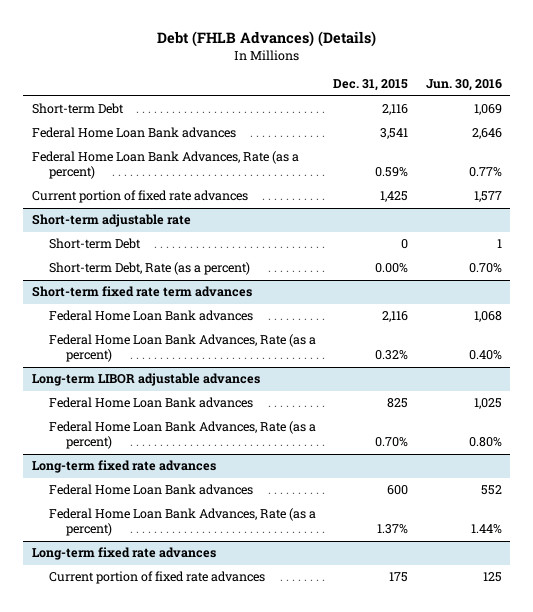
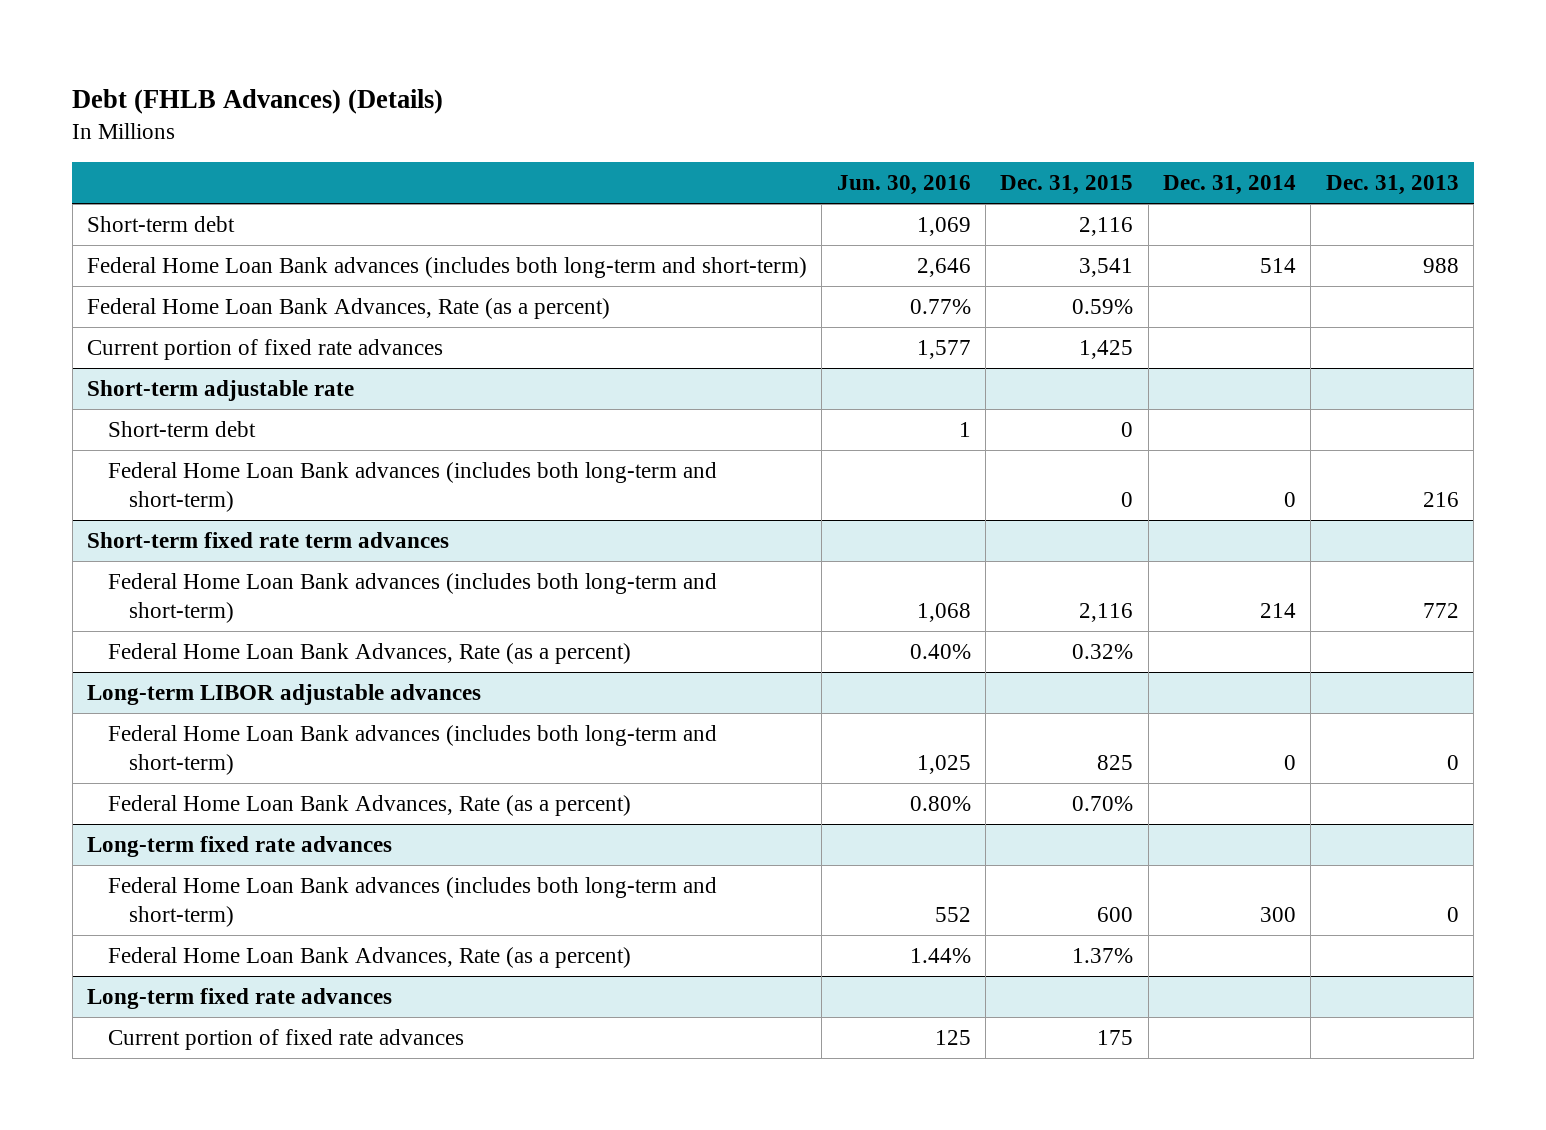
- | Dec. 31, 2015 | Jun. 30, 2016
+ | Jun. 30, 2016 | Dec. 31, 2015 | Dec. 31, 2014 | Dec. 31, 2013
- Short-term Debt | 2,116 | 1,069
- Federal Home Loan Bank advances | 3,541 | 2,646
+ Short-term debt | 1,069 | 2,116 | |
+ Federal Home Loan Bank advances (includes both long-term and short-term) | 2,646 | 3,541 | 514 | 988
@ Short-term adjustable rate
- Short-term Debt | 0 | 1
- Short-term Debt, Rate (as a percent) | 0.00% | 0.70%
+ Short-term debt | 1 | 0 | |
+ Federal Home Loan Bank advances (includes both long-term and short-term) | | 0 | 0 | 216
@ Short-term fixed rate term advances
- Federal Home Loan Bank advances | 2,116 | 1,068
+ Federal Home Loan Bank advances (includes both long-term and short-term) | 1,068 | 2,116 | 214 | 772
@ Long-term LIBOR adjustable advances
- Federal Home Loan Bank advances | 825 | 1,025
+ Federal Home Loan Bank advances (includes both long-term and short-term) | 1,025 | 825 | 0 | 0
@ Long-term fixed rate advances
- Federal Home Loan Bank advances | 600 | 552
+ Federal Home Loan Bank advances (includes both long-term and short-term) | 552 | 600 | 300 | 0

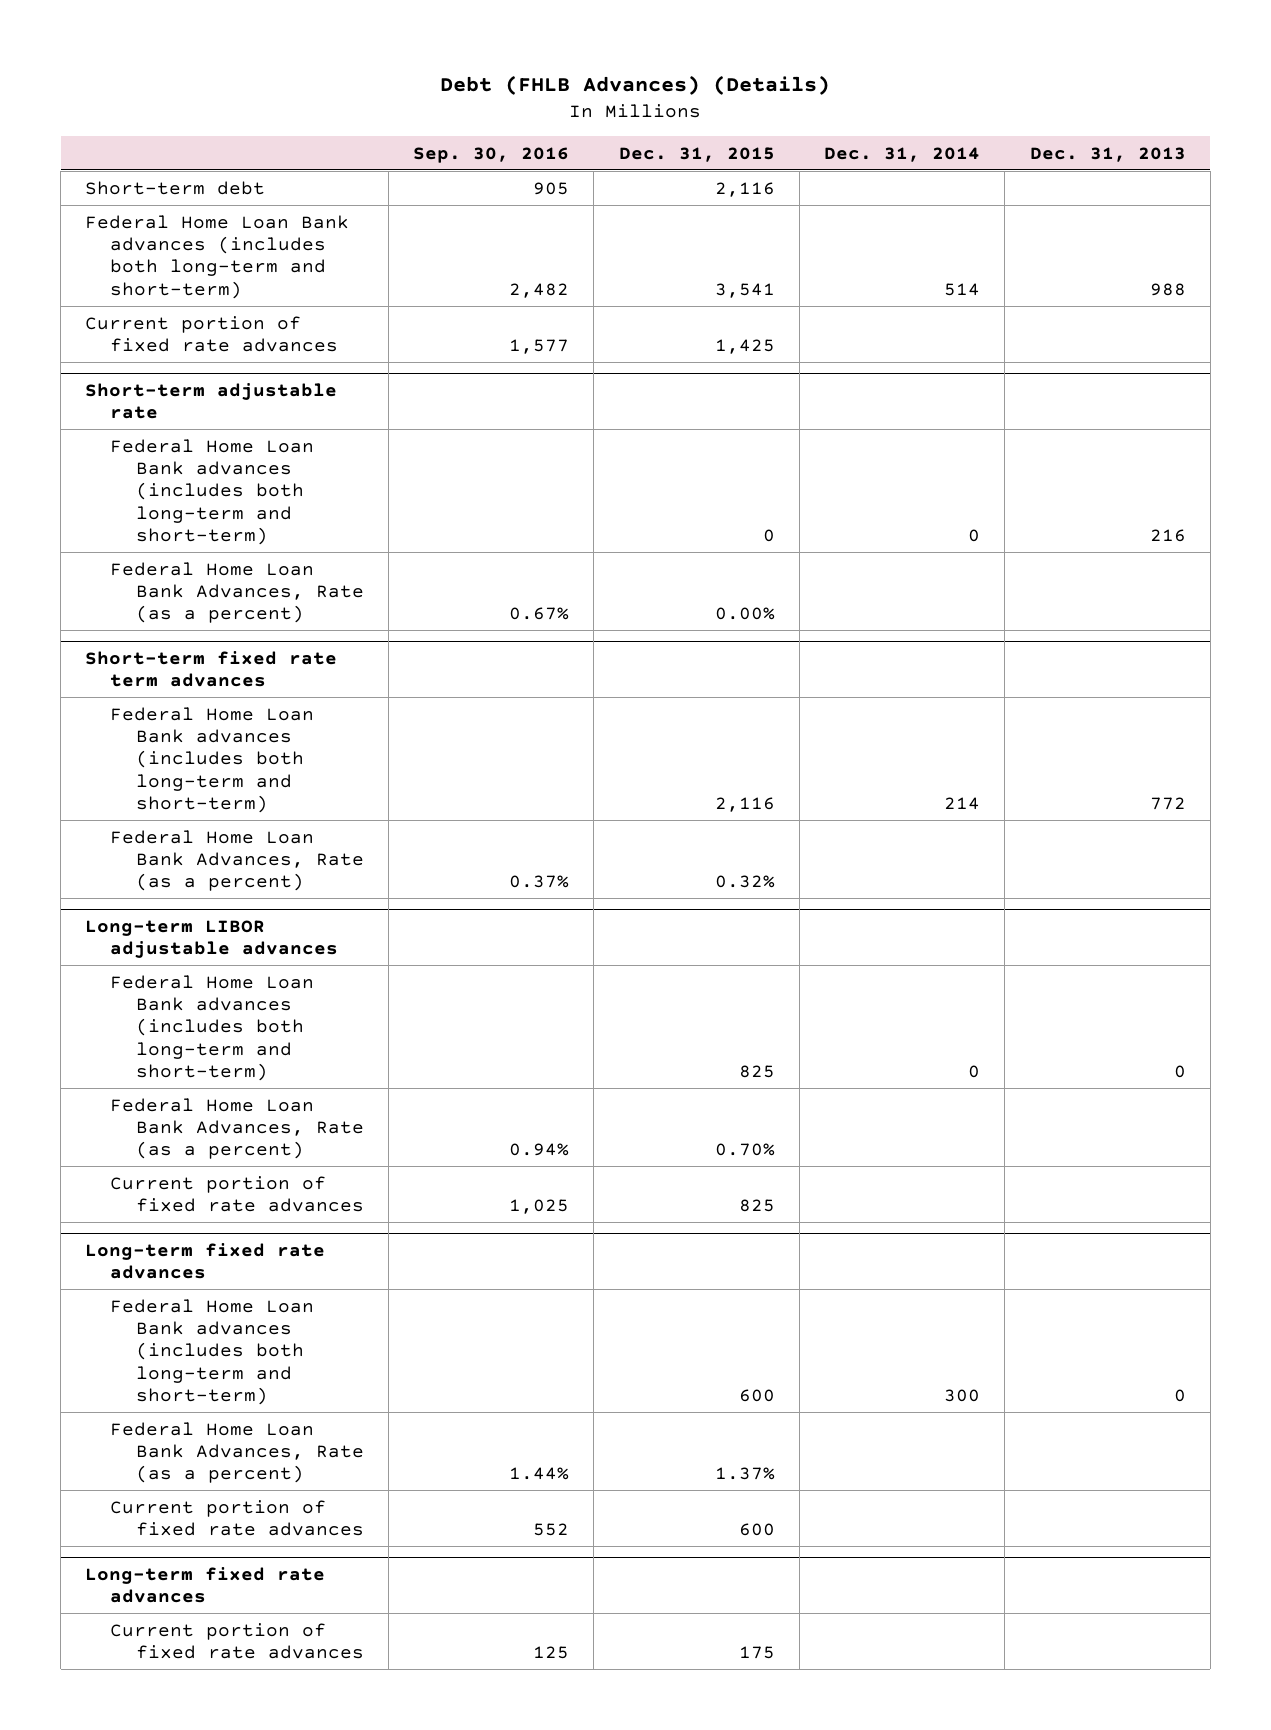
- | Jun. 30, 2016 | Dec. 31, 2015 | Dec. 31, 2014 | Dec. 31, 2013
+ | Sep. 30, 2016 | Dec. 31, 2015 | Dec. 31, 2014 | Dec. 31, 2013
- Federal Home Loan Bank Advances, Rate (as a percent) | 0.77% | 0.59% | |
@ Short-term adjustable rate
- Short-term debt | 1 | 0 | |
+ Federal Home Loan Bank Advances, Rate (as a percent) | 0.67% | 0.00% | |
@ Long-term LIBOR adjustable advances
+ Current portion of fixed rate advances | 1,025 | 825 | |
@ Long-term fixed rate advances
+ Current portion of fixed rate advances | 552 | 600 | |

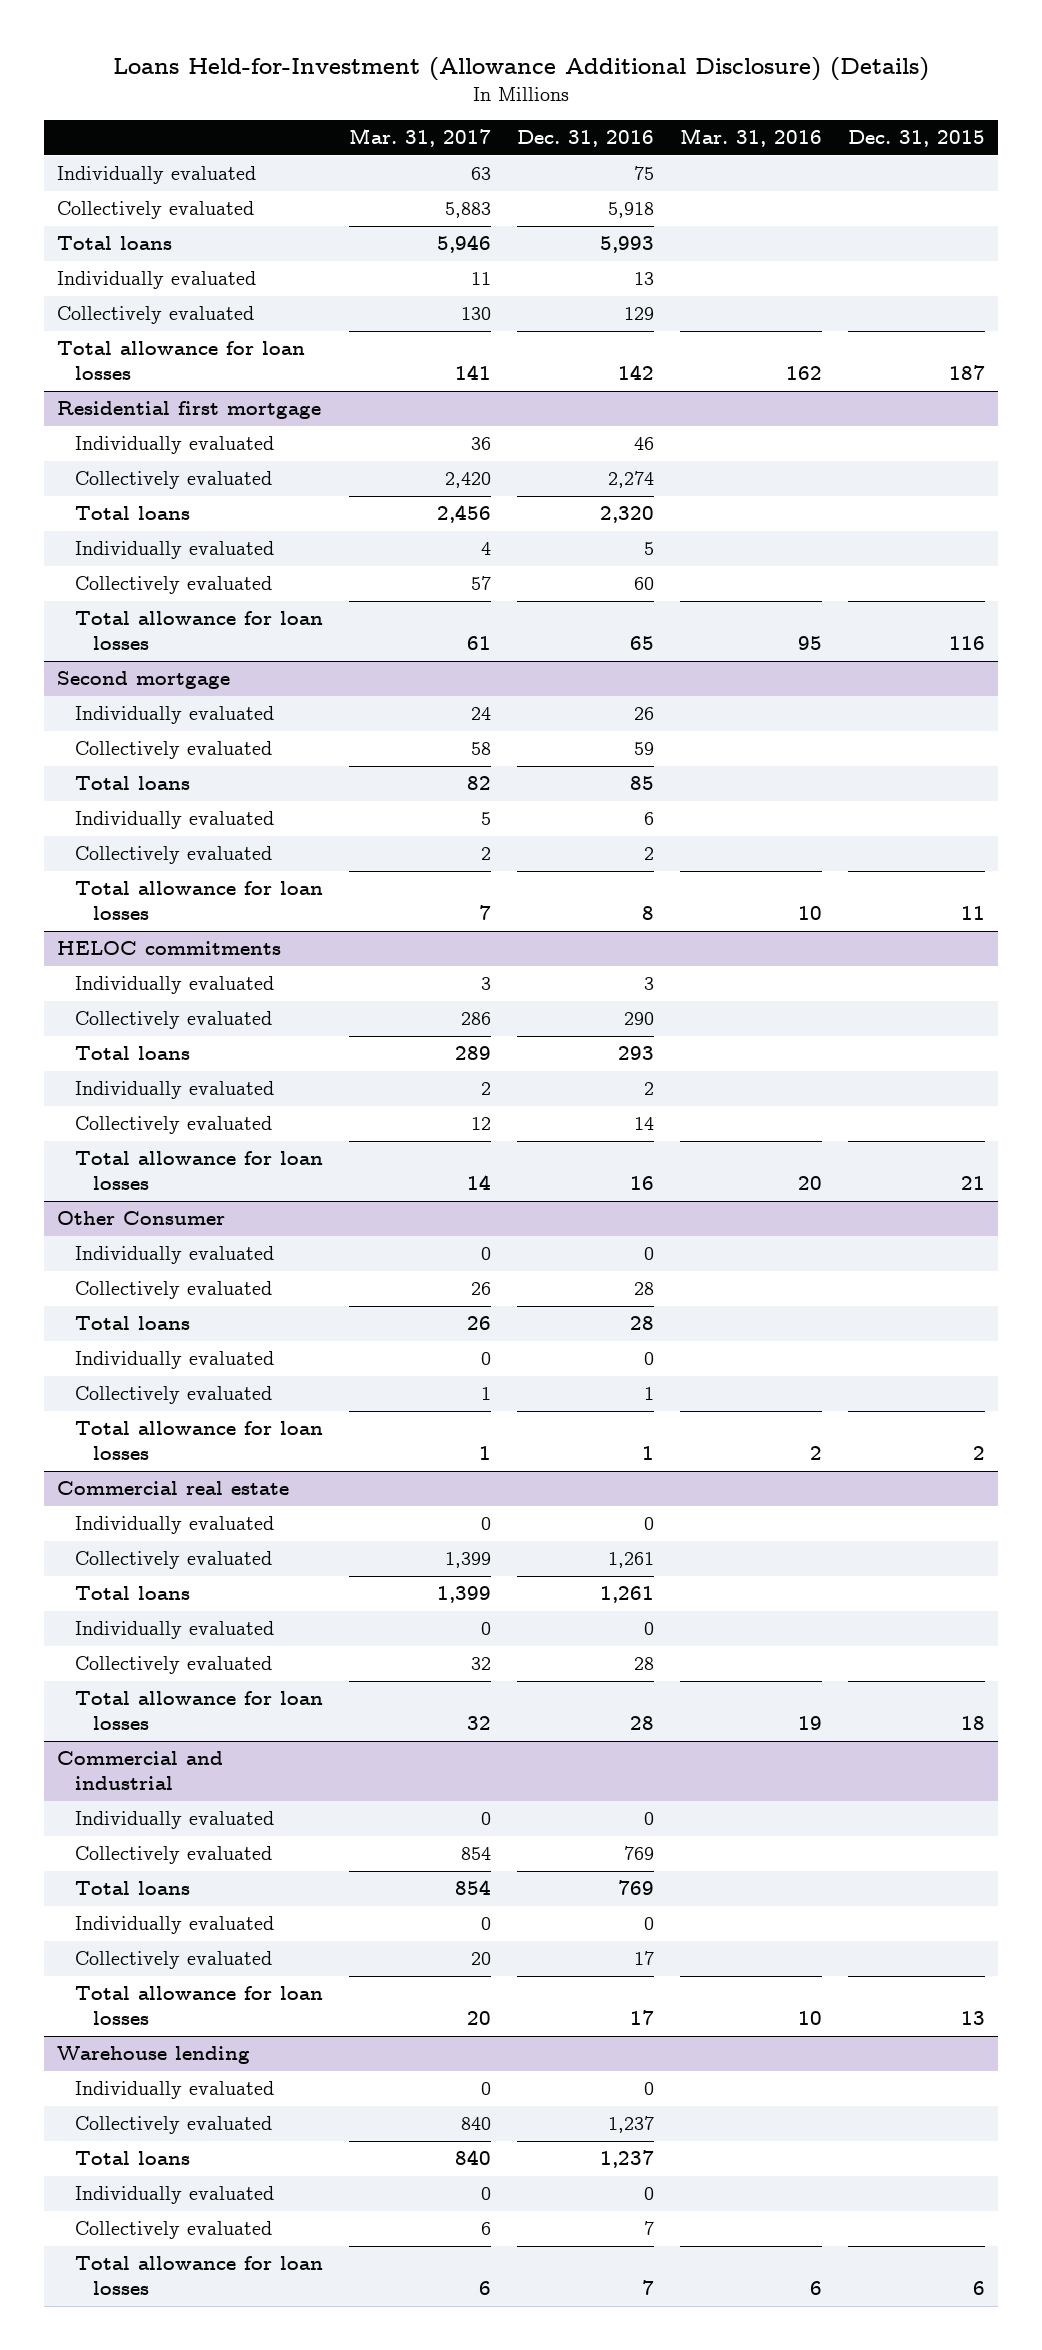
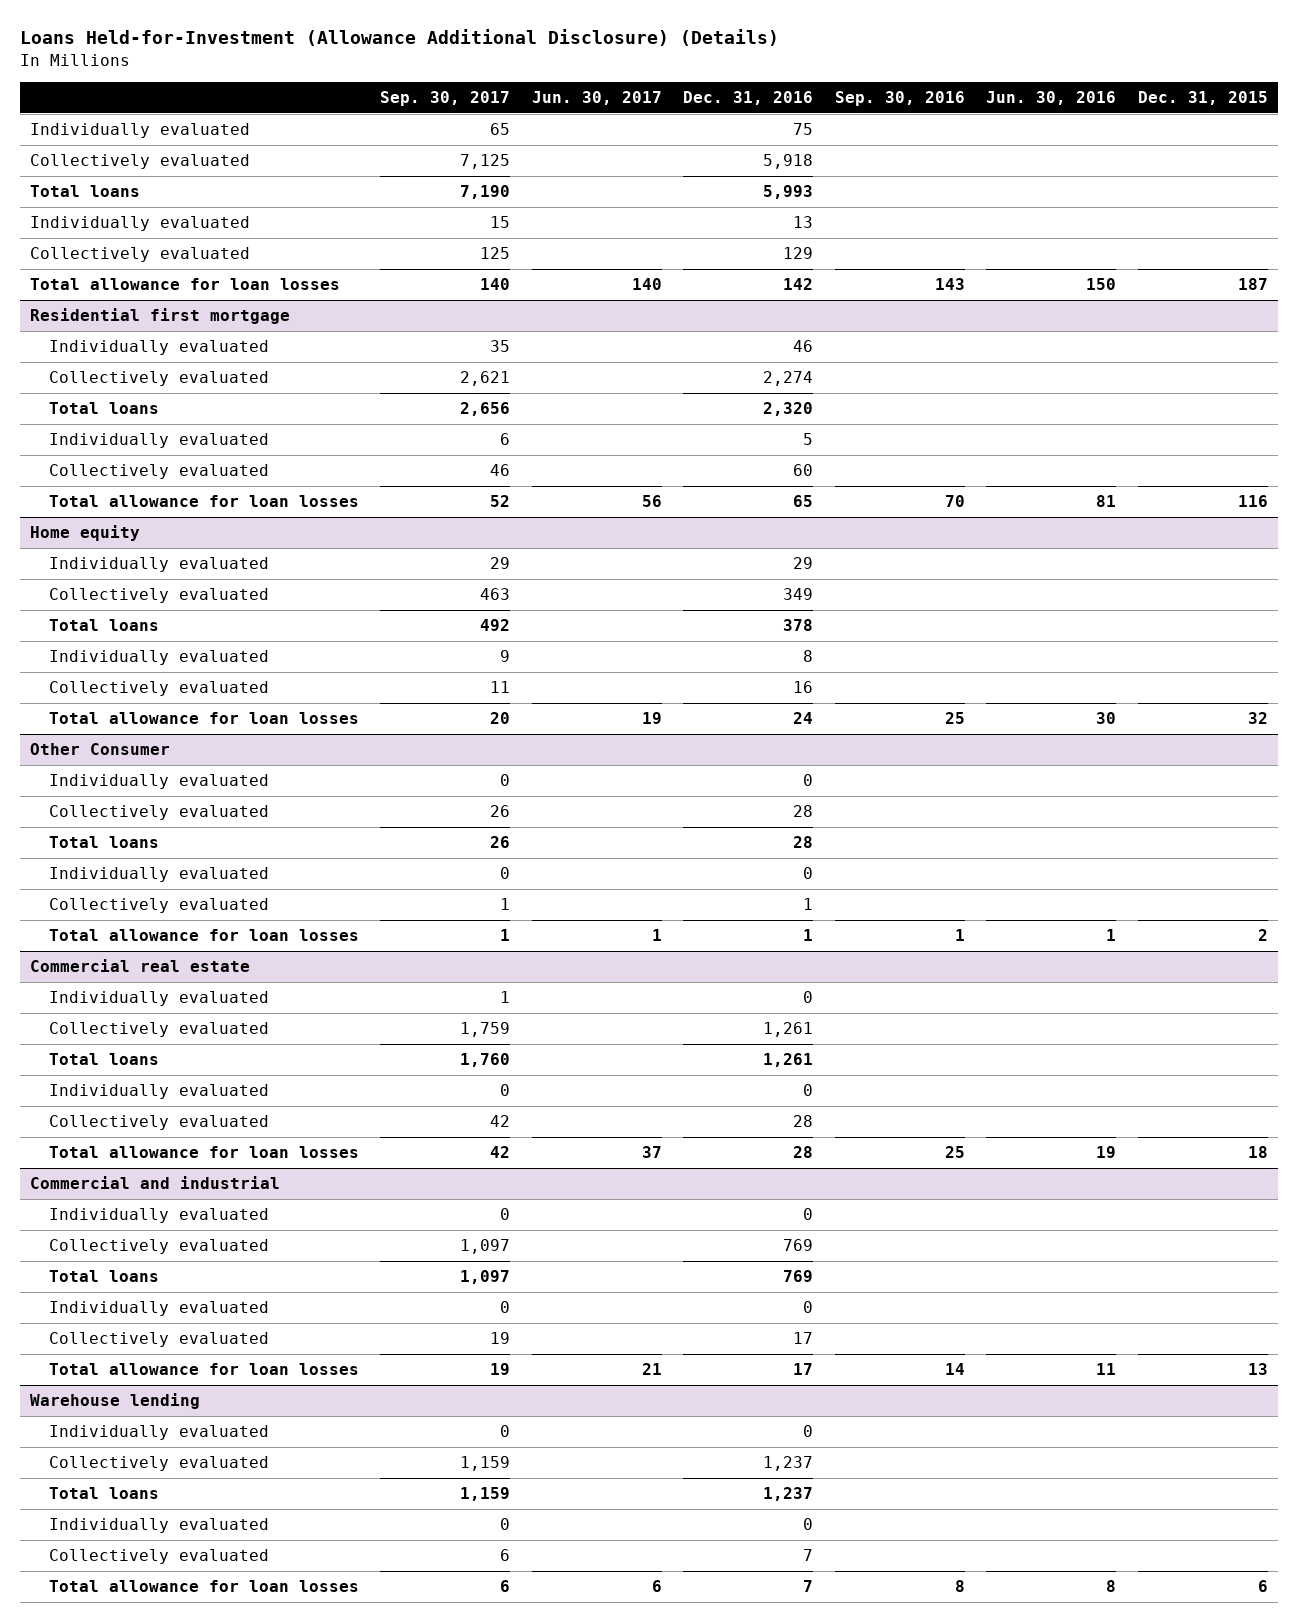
- | Mar. 31, 2017 | Dec. 31, 2016 | Mar. 31, 2016 | Dec. 31, 2015
+ | Sep. 30, 2017 | Jun. 30, 2017 | Dec. 31, 2016 | Sep. 30, 2016 | Jun. 30, 2016 | Dec. 31, 2015
- Second mortgage
- Individually evaluated | 24 | 26 | |
- Collectively evaluated | 58 | 59 | |
- Total loans | 82 | 85 | |
- Individually evaluated | 5 | 6 | |
- Collectively evaluated | 2 | 2 | |
- Total allowance for loan losses | 7 | 8 | 10 | 11
- HELOC commitments
- Individually evaluated | 3 | 3 | |
- Collectively evaluated | 286 | 290 | |
- Total loans | 289 | 293 | |
- Individually evaluated | 2 | 2 | |
- Collectively evaluated | 12 | 14 | |
- Total allowance for loan losses | 14 | 16 | 20 | 21
+ Home equity
+ Individually evaluated | 29 | | 29 | | |
+ Collectively evaluated | 463 | | 349 | | |
+ Total loans | 492 | | 378 | | |
+ Individually evaluated | 9 | | 8 | | |
+ Collectively evaluated | 11 | | 16 | | |
+ Total allowance for loan losses | 20 | 19 | 24 | 25 | 30 | 32

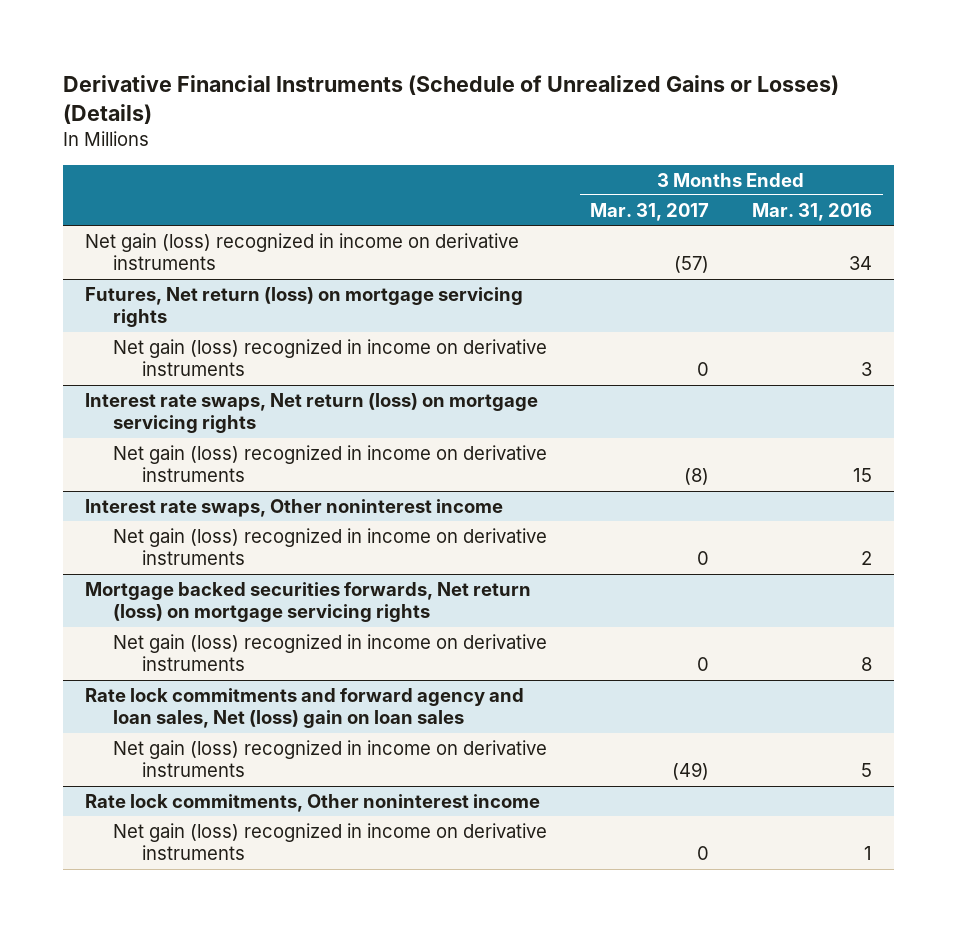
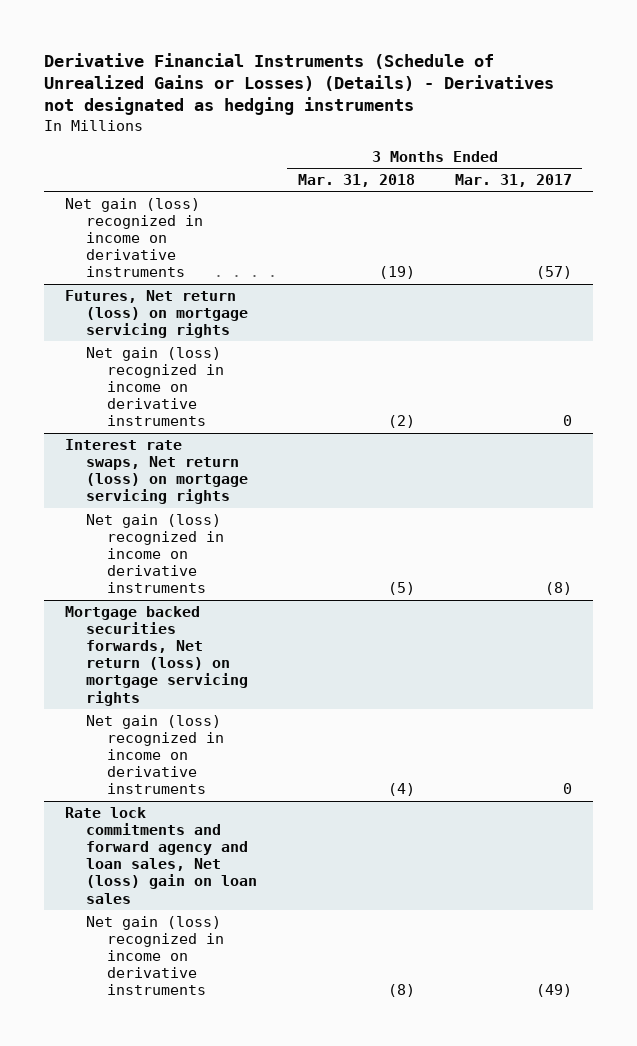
- Derivative Financial Instruments (Schedule of Unrealized Gains or Losses) (Details)
+ Derivative Financial Instruments (Schedule of Unrealized Gains or Losses) (Details) - Derivatives not designated as hedging instruments
- | 3 Months Ended Mar. 31, 2017 | 3 Months Ended Mar. 31, 2016
+ | 3 Months Ended Mar. 31, 2018 | 3 Months Ended Mar. 31, 2017
- Interest rate swaps, Other noninterest income
- Net gain (loss) recognized in income on derivative instruments | 0 | 2
- Rate lock commitments, Other noninterest income
- Net gain (loss) recognized in income on derivative instruments | 0 | 1

